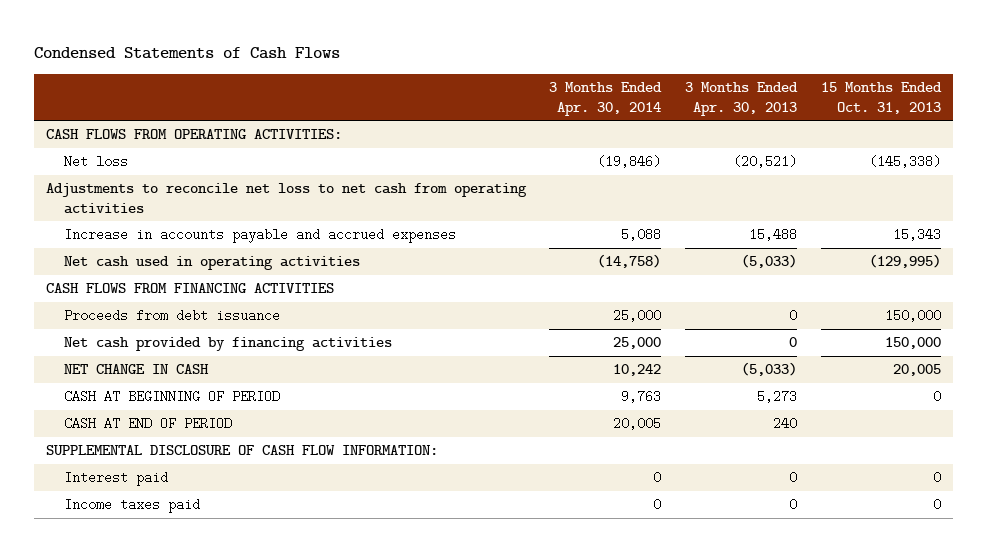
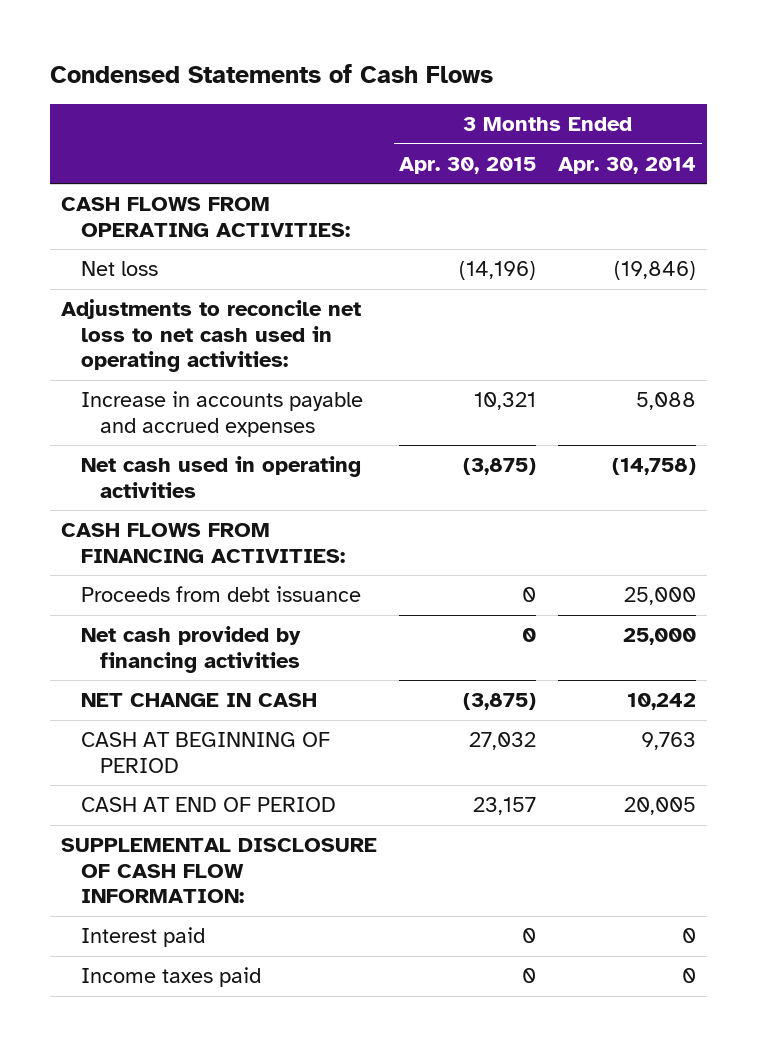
- | 3 Months Ended Apr. 30, 2014 | 3 Months Ended Apr. 30, 2013 | 15 Months Ended Oct. 31, 2013
+ | 3 Months Ended Apr. 30, 2015 | 3 Months Ended Apr. 30, 2014
- Adjustments to reconcile net loss to net cash from operating activities
+ Adjustments to reconcile net loss to net cash used in operating activities:
- CASH FLOWS FROM FINANCING ACTIVITIES
+ CASH FLOWS FROM FINANCING ACTIVITIES:

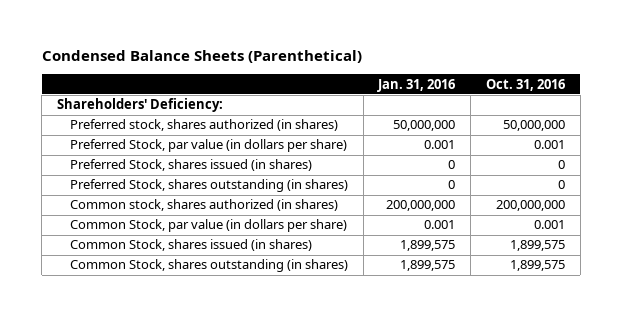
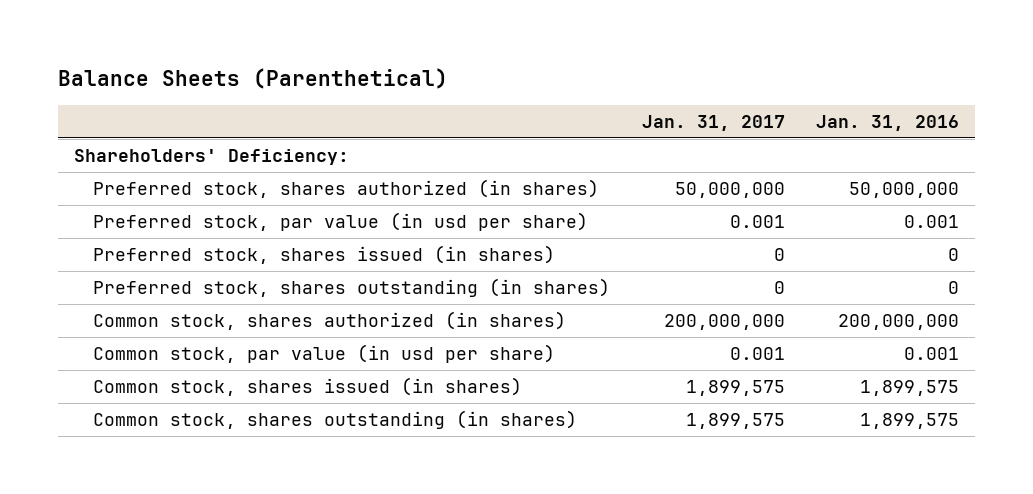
- Condensed Balance Sheets (Parenthetical)
+ Balance Sheets (Parenthetical)
- | Jan. 31, 2016 | Oct. 31, 2016
+ | Jan. 31, 2017 | Jan. 31, 2016
- Preferred Stock, par value (in dollars per share) | 0.001 | 0.001
- Preferred Stock, shares issued (in shares) | 0 | 0
- Preferred Stock, shares outstanding (in shares) | 0 | 0
+ Preferred stock, par value (in usd per share) | 0.001 | 0.001
+ Preferred stock, shares issued (in shares) | 0 | 0
+ Preferred stock, shares outstanding (in shares) | 0 | 0
- Common Stock, par value (in dollars per share) | 0.001 | 0.001
- Common Stock, shares issued (in shares) | 1,899,575 | 1,899,575
- Common Stock, shares outstanding (in shares) | 1,899,575 | 1,899,575
+ Common stock, par value (in usd per share) | 0.001 | 0.001
+ Common stock, shares issued (in shares) | 1,899,575 | 1,899,575
+ Common stock, shares outstanding (in shares) | 1,899,575 | 1,899,575

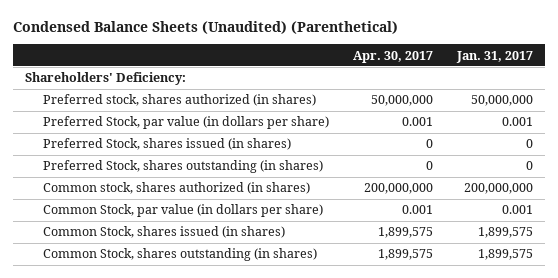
- Balance Sheets (Parenthetical)
+ Condensed Balance Sheets (Unaudited) (Parenthetical)
- | Jan. 31, 2017 | Jan. 31, 2016
+ | Apr. 30, 2017 | Jan. 31, 2017
- Preferred stock, par value (in usd per share) | 0.001 | 0.001
- Preferred stock, shares issued (in shares) | 0 | 0
- Preferred stock, shares outstanding (in shares) | 0 | 0
+ Preferred Stock, par value (in dollars per share) | 0.001 | 0.001
+ Preferred Stock, shares issued (in shares) | 0 | 0
+ Preferred Stock, shares outstanding (in shares) | 0 | 0
- Common stock, par value (in usd per share) | 0.001 | 0.001
- Common stock, shares issued (in shares) | 1,899,575 | 1,899,575
- Common stock, shares outstanding (in shares) | 1,899,575 | 1,899,575
+ Common Stock, par value (in dollars per share) | 0.001 | 0.001
+ Common Stock, shares issued (in shares) | 1,899,575 | 1,899,575
+ Common Stock, shares outstanding (in shares) | 1,899,575 | 1,899,575

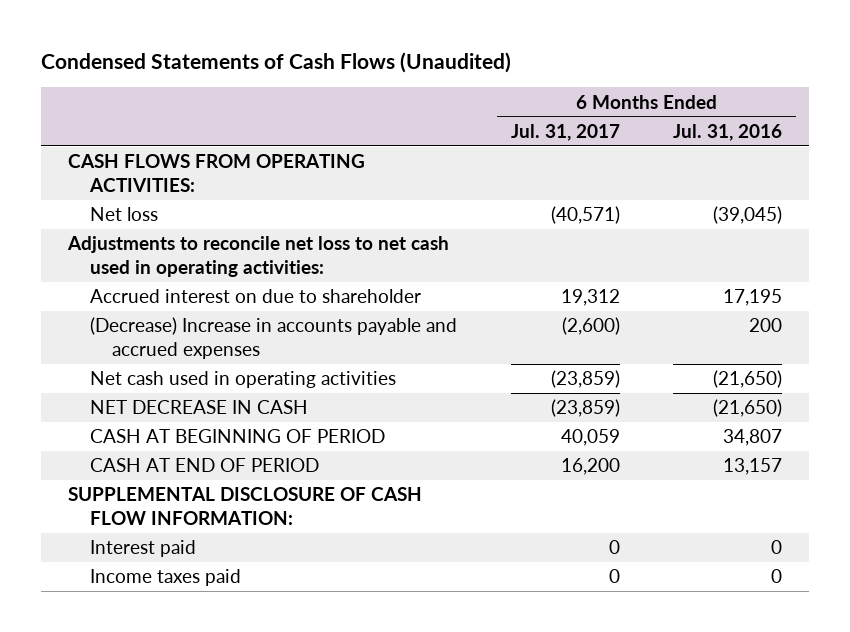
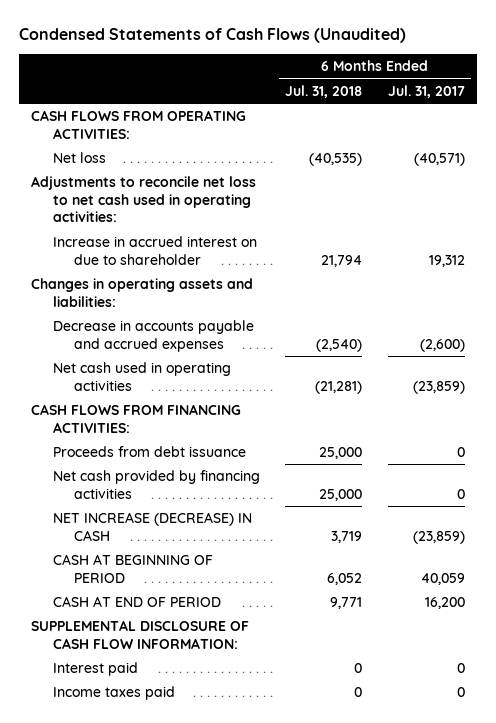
- | 6 Months Ended Jul. 31, 2017 | 6 Months Ended Jul. 31, 2016
+ | 6 Months Ended Jul. 31, 2018 | 6 Months Ended Jul. 31, 2017
- Accrued interest on due to shareholder | 19,312 | 17,195
- (Decrease) Increase in accounts payable and accrued expenses | (2,600) | 200
+ Increase in accrued interest on due to shareholder | 21,794 | 19,312
+ Changes in operating assets and liabilities:
+ Decrease in accounts payable and accrued expenses | (2,540) | (2,600)
- NET DECREASE IN CASH | (23,859) | (21,650)
+ CASH FLOWS FROM FINANCING ACTIVITIES:
+ Proceeds from debt issuance | 25,000 | 0
+ Net cash provided by financing activities | 25,000 | 0
+ NET INCREASE (DECREASE) IN CASH | 3,719 | (23,859)

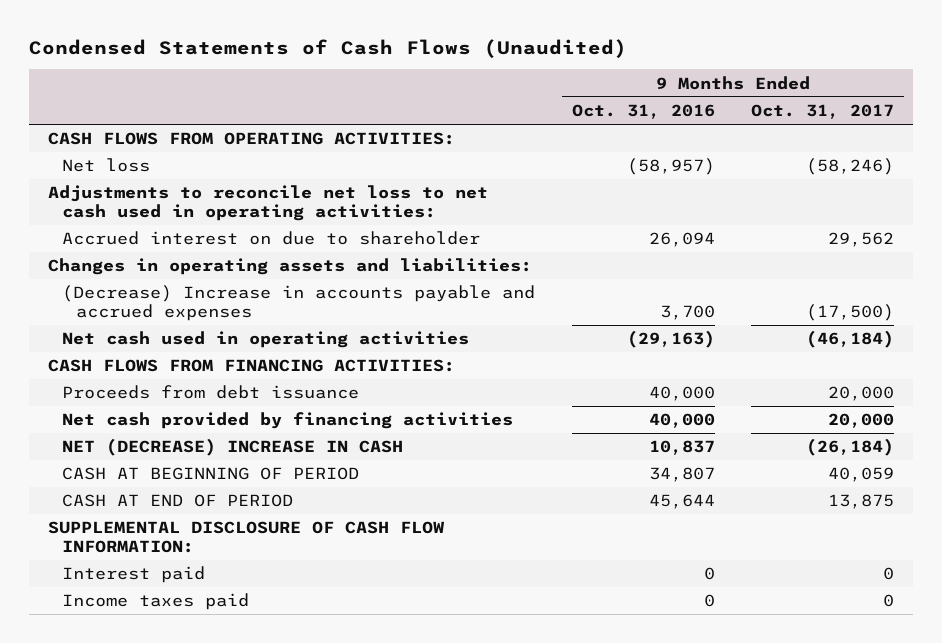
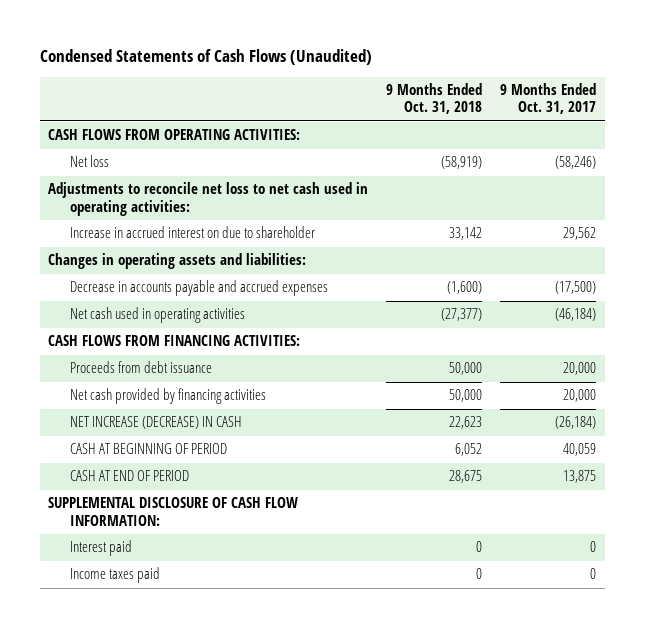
- | 9 Months Ended Oct. 31, 2016 | 9 Months Ended Oct. 31, 2017
+ | 9 Months Ended Oct. 31, 2018 | 9 Months Ended Oct. 31, 2017
- Accrued interest on due to shareholder | 26,094 | 29,562
+ Increase in accrued interest on due to shareholder | 33,142 | 29,562
- (Decrease) Increase in accounts payable and accrued expenses | 3,700 | (17,500)
+ Decrease in accounts payable and accrued expenses | (1,600) | (17,500)
- NET (DECREASE) INCREASE IN CASH | 10,837 | (26,184)
+ NET INCREASE (DECREASE) IN CASH | 22,623 | (26,184)

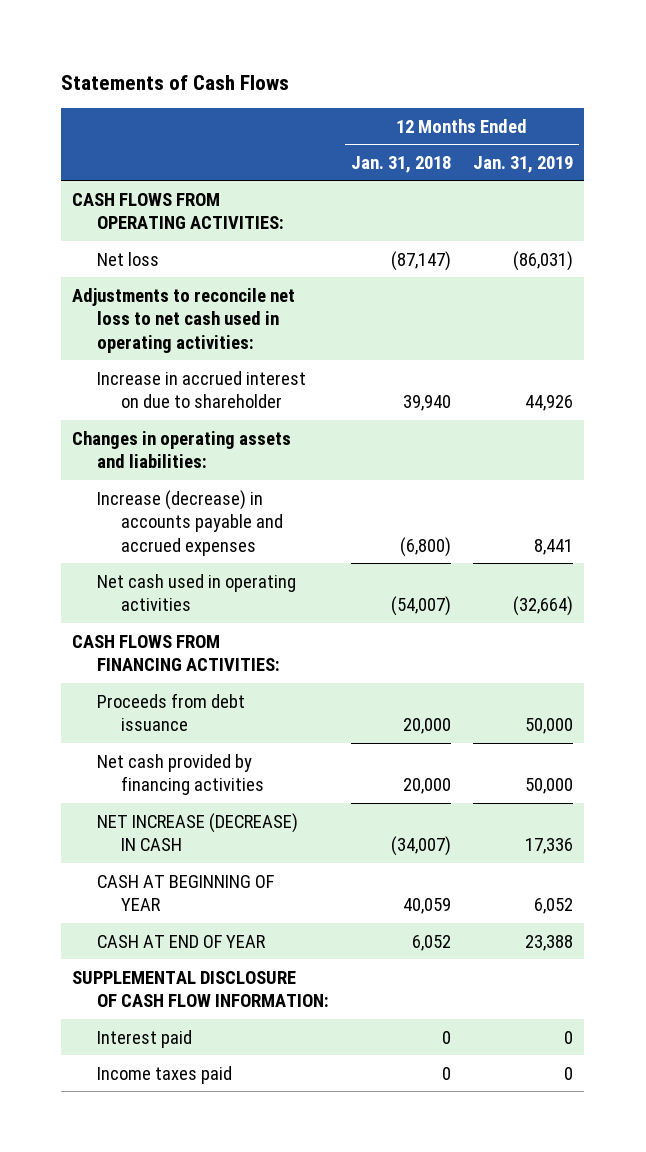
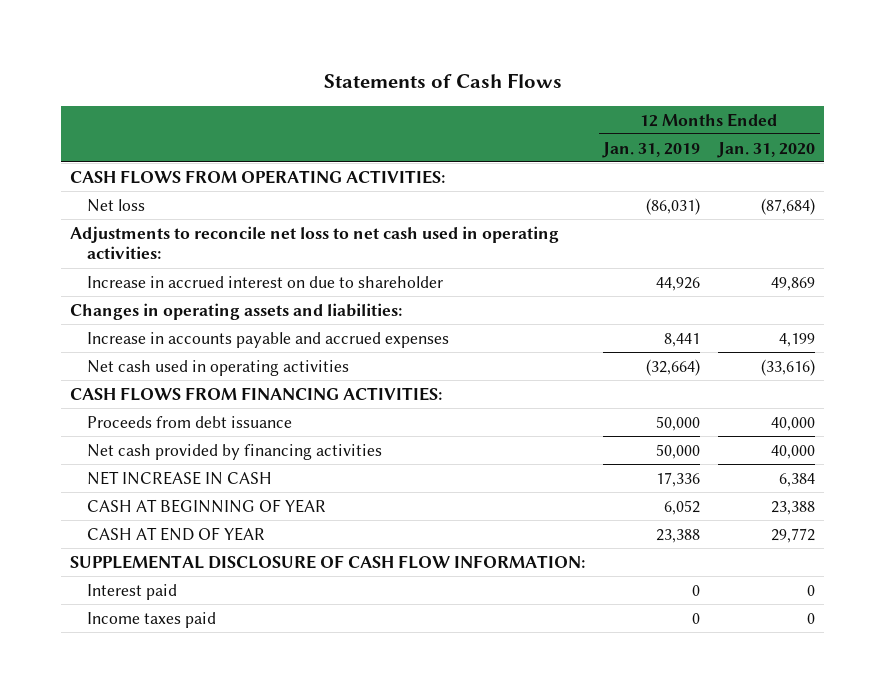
- | 12 Months Ended Jan. 31, 2018 | 12 Months Ended Jan. 31, 2019
+ | 12 Months Ended Jan. 31, 2019 | 12 Months Ended Jan. 31, 2020
- Increase (decrease) in accounts payable and accrued expenses | (6,800) | 8,441
+ Increase in accounts payable and accrued expenses | 8,441 | 4,199
- NET INCREASE (DECREASE) IN CASH | (34,007) | 17,336
+ NET INCREASE IN CASH | 17,336 | 6,384

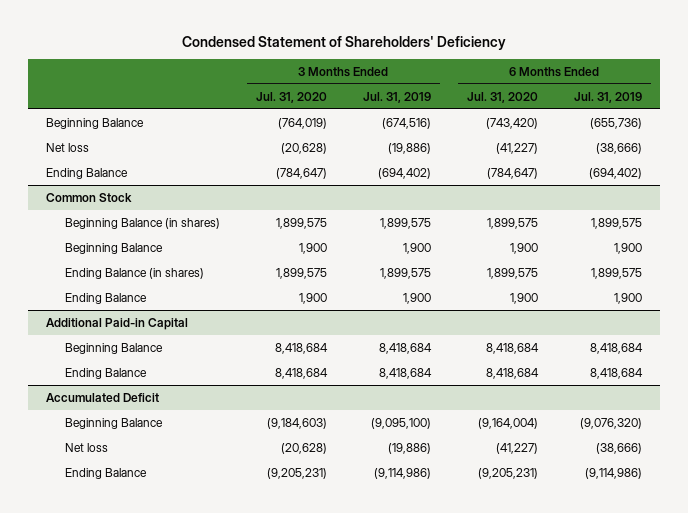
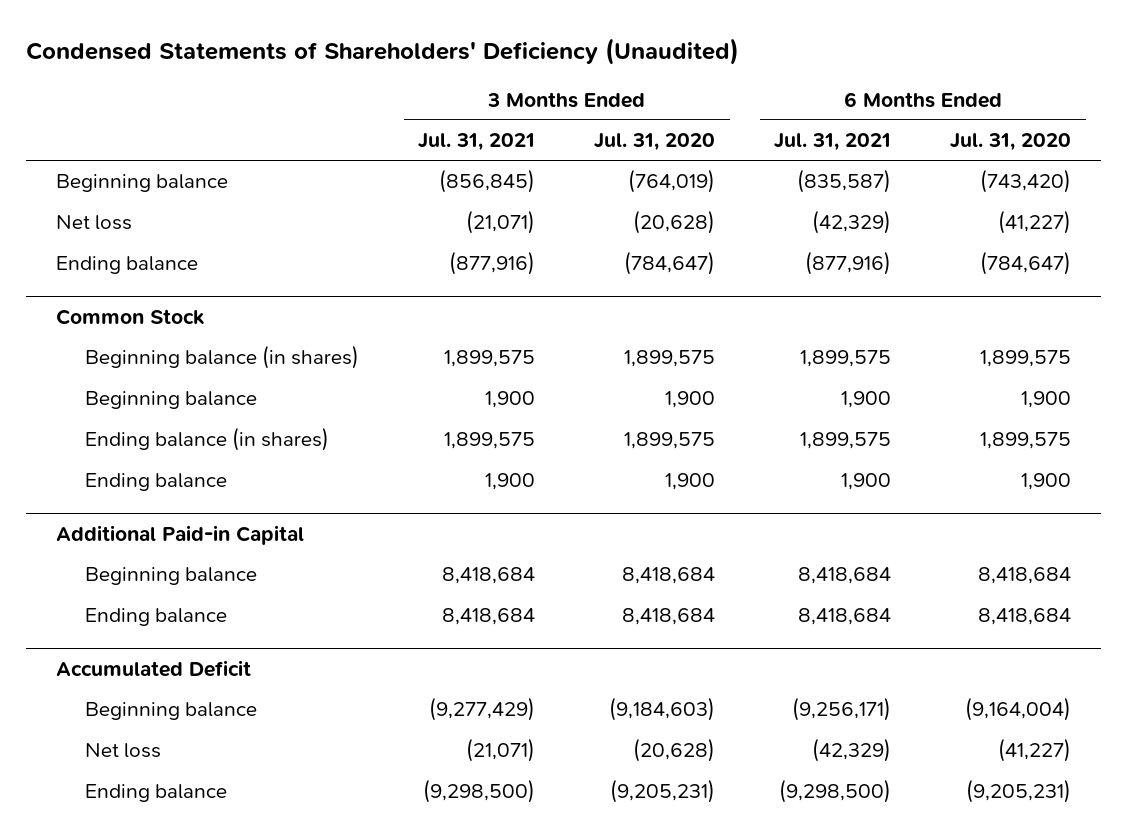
- Condensed Statement of Shareholders' Deficiency
+ Condensed Statements of Shareholders' Deficiency (Unaudited)
- | 3 Months Ended Jul. 31, 2020 | 3 Months Ended Jul. 31, 2019 | 6 Months Ended Jul. 31, 2020 | 6 Months Ended Jul. 31, 2019
+ | 3 Months Ended Jul. 31, 2021 | 3 Months Ended Jul. 31, 2020 | 6 Months Ended Jul. 31, 2021 | 6 Months Ended Jul. 31, 2020
- Beginning Balance | (764,019) | (674,516) | (743,420) | (655,736)
+ Beginning balance | (856,845) | (764,019) | (835,587) | (743,420)
- Ending Balance | (784,647) | (694,402) | (784,647) | (694,402)
+ Ending balance | (877,916) | (784,647) | (877,916) | (784,647)
@ Common Stock
- Beginning Balance (in shares) | 1,899,575 | 1,899,575 | 1,899,575 | 1,899,575
- Beginning Balance | 1,900 | 1,900 | 1,900 | 1,900
- Ending Balance (in shares) | 1,899,575 | 1,899,575 | 1,899,575 | 1,899,575
- Ending Balance | 1,900 | 1,900 | 1,900 | 1,900
+ Beginning balance (in shares) | 1,899,575 | 1,899,575 | 1,899,575 | 1,899,575
+ Beginning balance | 1,900 | 1,900 | 1,900 | 1,900
+ Ending balance (in shares) | 1,899,575 | 1,899,575 | 1,899,575 | 1,899,575
+ Ending balance | 1,900 | 1,900 | 1,900 | 1,900
@ Additional Paid-in Capital
- Beginning Balance | 8,418,684 | 8,418,684 | 8,418,684 | 8,418,684
- Ending Balance | 8,418,684 | 8,418,684 | 8,418,684 | 8,418,684
+ Beginning balance | 8,418,684 | 8,418,684 | 8,418,684 | 8,418,684
+ Ending balance | 8,418,684 | 8,418,684 | 8,418,684 | 8,418,684
@ Accumulated Deficit
- Beginning Balance | (9,184,603) | (9,095,100) | (9,164,004) | (9,076,320)
+ Beginning balance | (9,277,429) | (9,184,603) | (9,256,171) | (9,164,004)
- Ending Balance | (9,205,231) | (9,114,986) | (9,205,231) | (9,114,986)
+ Ending balance | (9,298,500) | (9,205,231) | (9,298,500) | (9,205,231)

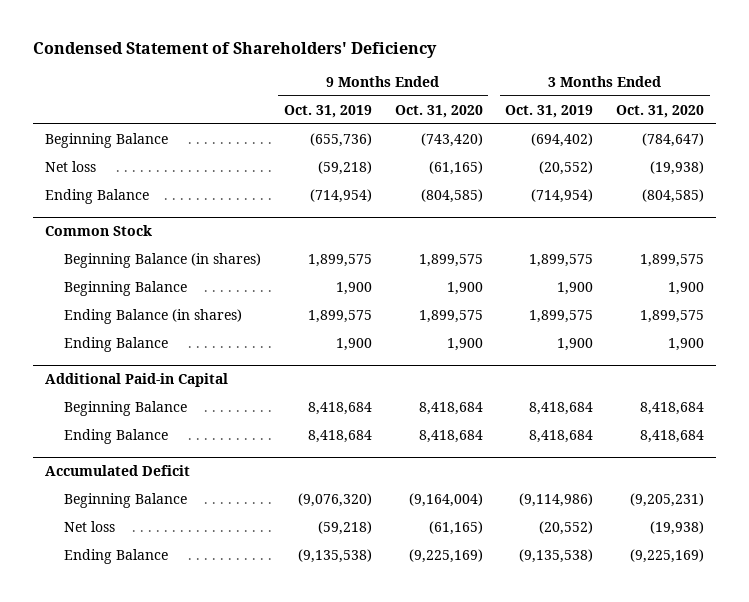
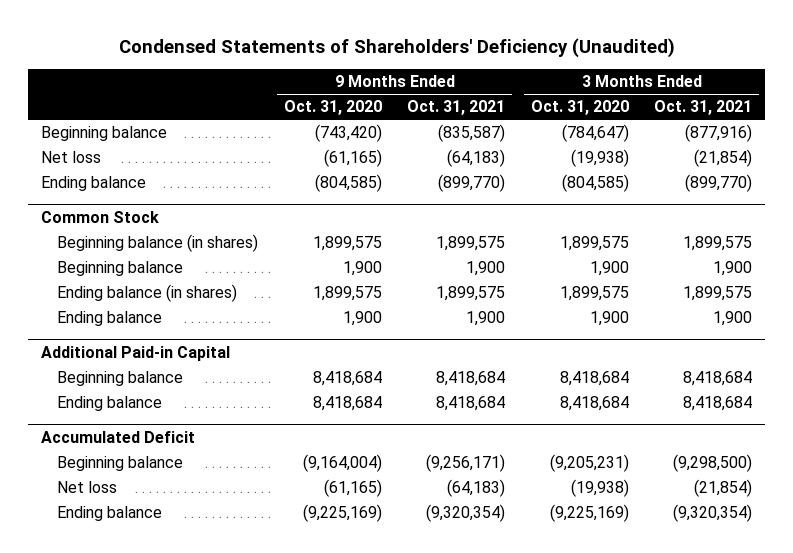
- Condensed Statement of Shareholders' Deficiency
+ Condensed Statements of Shareholders' Deficiency (Unaudited)
- | 9 Months Ended Oct. 31, 2019 | 9 Months Ended Oct. 31, 2020 | 3 Months Ended Oct. 31, 2019 | 3 Months Ended Oct. 31, 2020
+ | 9 Months Ended Oct. 31, 2020 | 9 Months Ended Oct. 31, 2021 | 3 Months Ended Oct. 31, 2020 | 3 Months Ended Oct. 31, 2021
- Beginning Balance | (655,736) | (743,420) | (694,402) | (784,647)
+ Beginning balance | (743,420) | (835,587) | (784,647) | (877,916)
- Ending Balance | (714,954) | (804,585) | (714,954) | (804,585)
+ Ending balance | (804,585) | (899,770) | (804,585) | (899,770)
@ Common Stock
- Beginning Balance (in shares) | 1,899,575 | 1,899,575 | 1,899,575 | 1,899,575
- Beginning Balance | 1,900 | 1,900 | 1,900 | 1,900
- Ending Balance (in shares) | 1,899,575 | 1,899,575 | 1,899,575 | 1,899,575
- Ending Balance | 1,900 | 1,900 | 1,900 | 1,900
+ Beginning balance (in shares) | 1,899,575 | 1,899,575 | 1,899,575 | 1,899,575
+ Beginning balance | 1,900 | 1,900 | 1,900 | 1,900
+ Ending balance (in shares) | 1,899,575 | 1,899,575 | 1,899,575 | 1,899,575
+ Ending balance | 1,900 | 1,900 | 1,900 | 1,900
@ Additional Paid-in Capital
- Beginning Balance | 8,418,684 | 8,418,684 | 8,418,684 | 8,418,684
- Ending Balance | 8,418,684 | 8,418,684 | 8,418,684 | 8,418,684
+ Beginning balance | 8,418,684 | 8,418,684 | 8,418,684 | 8,418,684
+ Ending balance | 8,418,684 | 8,418,684 | 8,418,684 | 8,418,684
@ Accumulated Deficit
- Beginning Balance | (9,076,320) | (9,164,004) | (9,114,986) | (9,205,231)
+ Beginning balance | (9,164,004) | (9,256,171) | (9,205,231) | (9,298,500)
- Ending Balance | (9,135,538) | (9,225,169) | (9,135,538) | (9,225,169)
+ Ending balance | (9,225,169) | (9,320,354) | (9,225,169) | (9,320,354)

